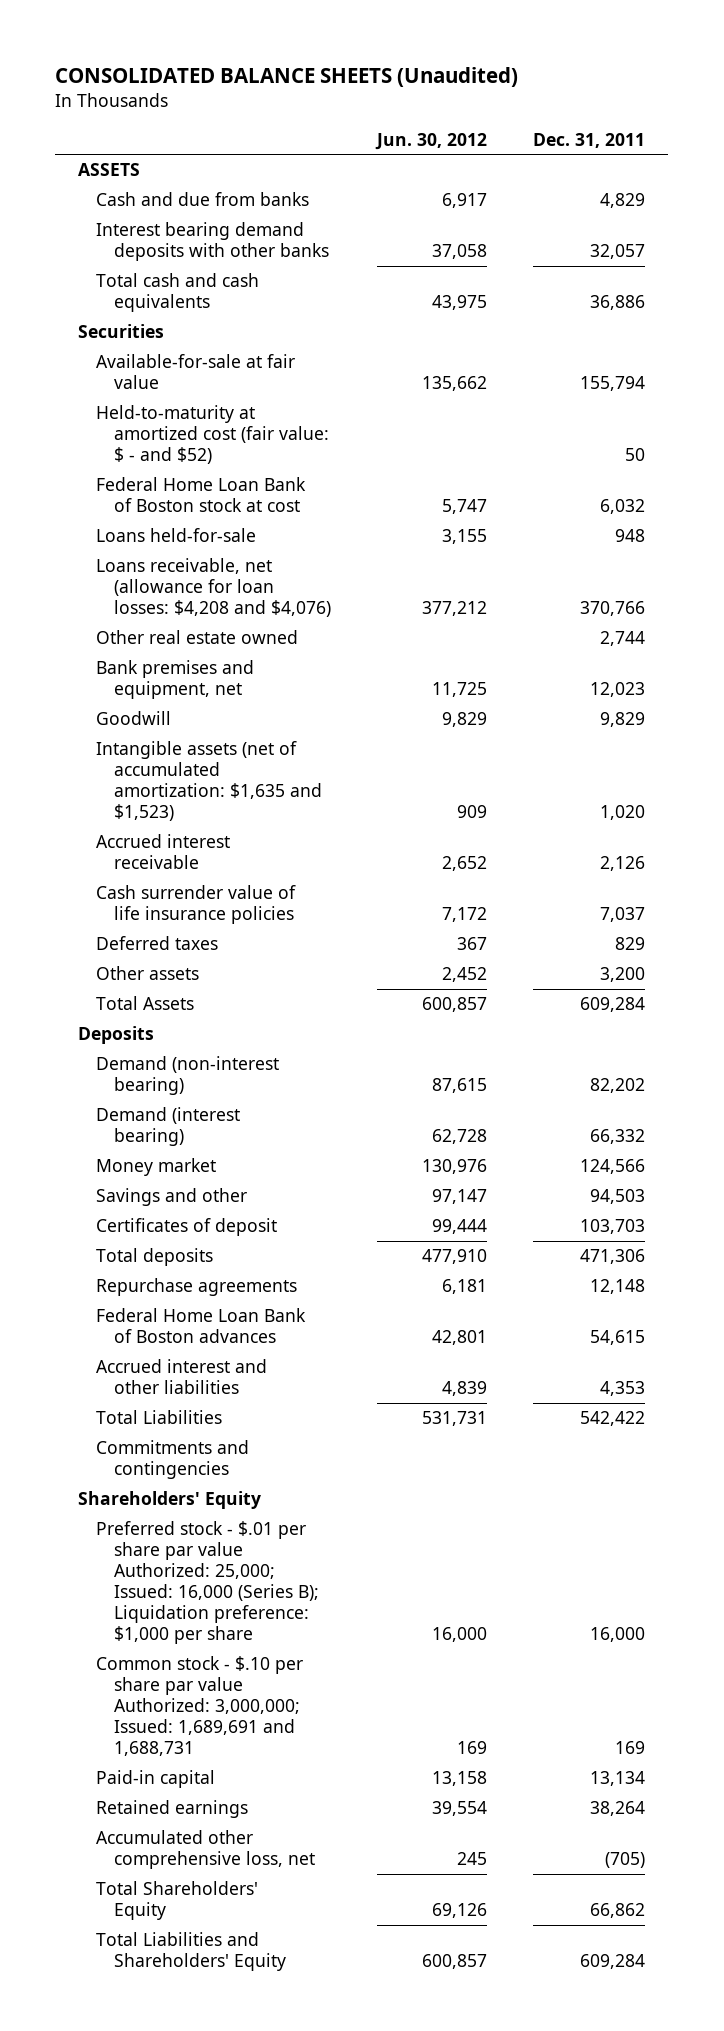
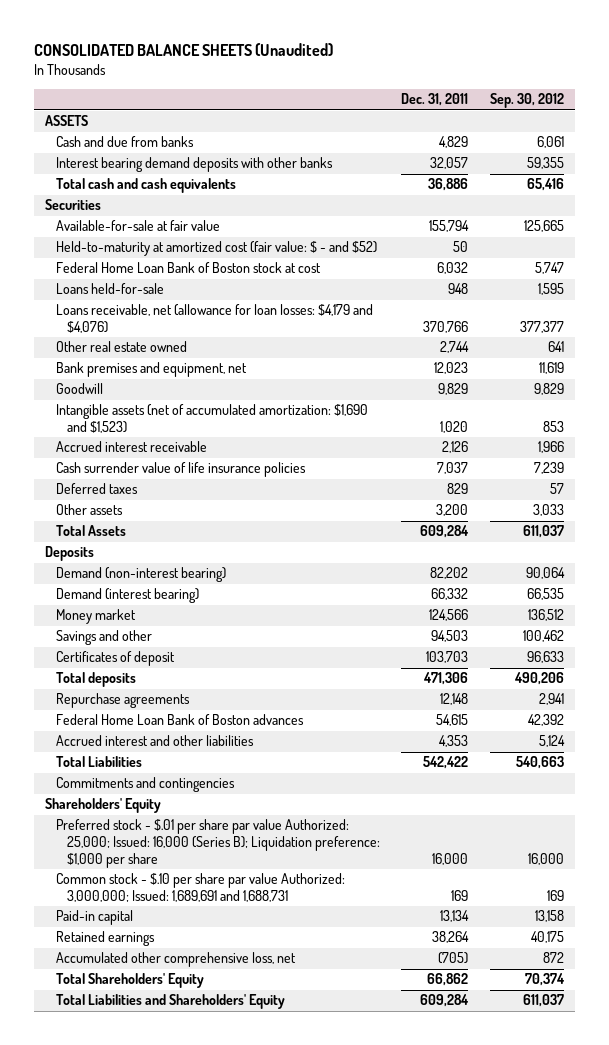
- | Jun. 30, 2012 | Dec. 31, 2011
+ | Dec. 31, 2011 | Sep. 30, 2012
- Loans receivable, net (allowance for loan losses: $4,208 and $4,076) | 377,212 | 370,766
+ Loans receivable, net (allowance for loan losses: $4,179 and $4,076) | 370,766 | 377,377
- Intangible assets (net of accumulated amortization: $1,635 and $1,523) | 909 | 1,020
+ Intangible assets (net of accumulated amortization: $1,690 and $1,523) | 1,020 | 853

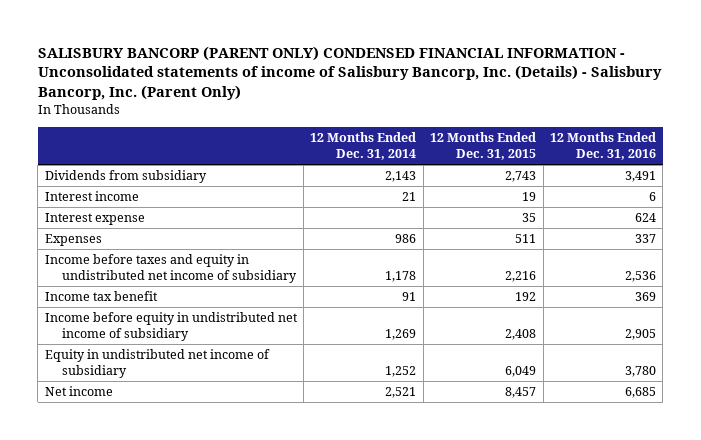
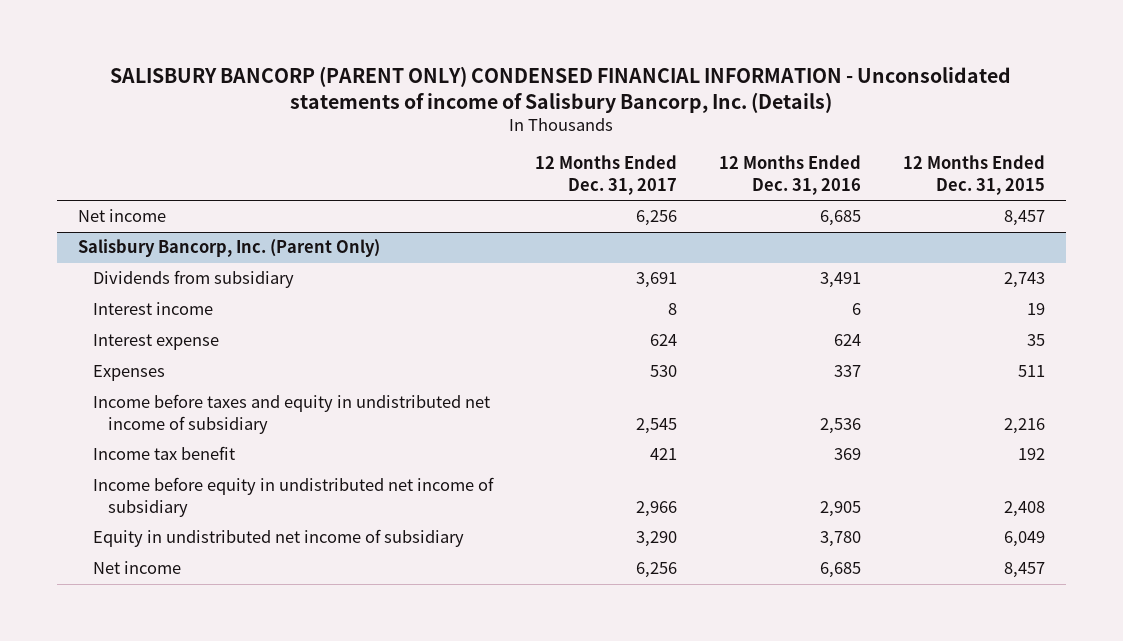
- SALISBURY BANCORP (PARENT ONLY) CONDENSED FINANCIAL INFORMATION - Unconsolidated statements of income of Salisbury Bancorp, Inc. (Details) - Salisbury Bancorp, Inc. (Parent Only)
+ SALISBURY BANCORP (PARENT ONLY) CONDENSED FINANCIAL INFORMATION - Unconsolidated statements of income of Salisbury Bancorp, Inc. (Details)
- | 12 Months Ended Dec. 31, 2014 | 12 Months Ended Dec. 31, 2015 | 12 Months Ended Dec. 31, 2016
+ | 12 Months Ended Dec. 31, 2017 | 12 Months Ended Dec. 31, 2016 | 12 Months Ended Dec. 31, 2015
+ Net income | 6,256 | 6,685 | 8,457
+ Salisbury Bancorp, Inc. (Parent Only)

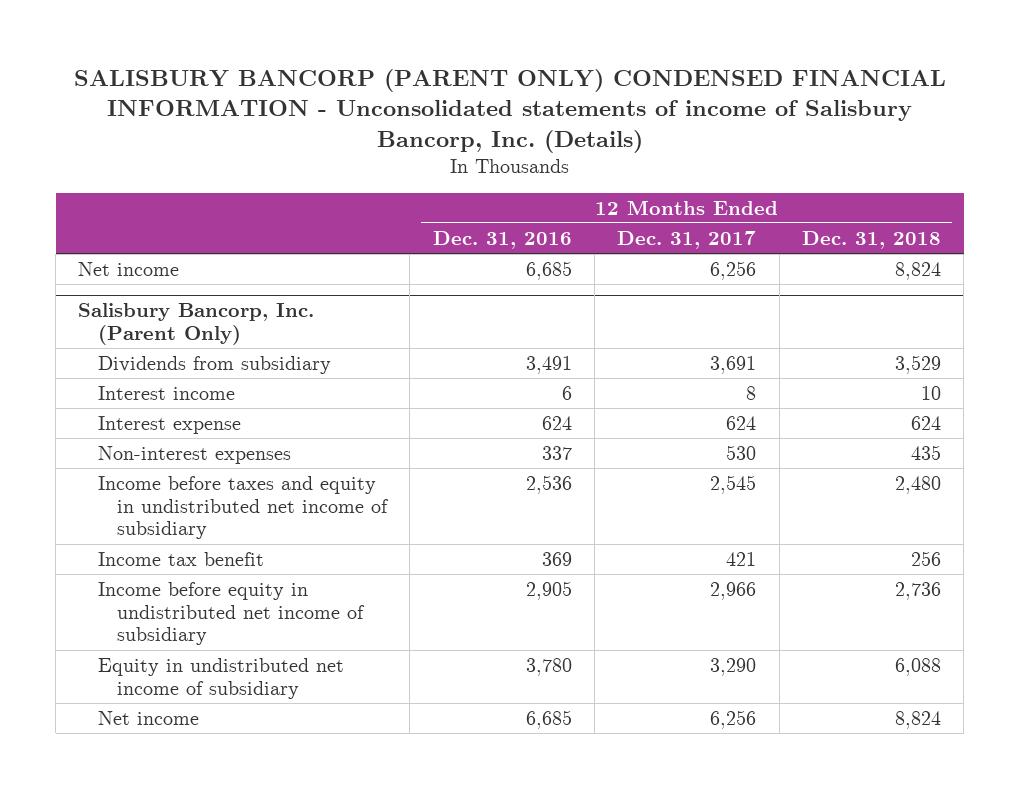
- | 12 Months Ended Dec. 31, 2017 | 12 Months Ended Dec. 31, 2016 | 12 Months Ended Dec. 31, 2015
+ | 12 Months Ended Dec. 31, 2016 | 12 Months Ended Dec. 31, 2017 | 12 Months Ended Dec. 31, 2018
@ Salisbury Bancorp, Inc. (Parent Only)
- Expenses | 530 | 337 | 511
+ Non-interest expenses | 337 | 530 | 435

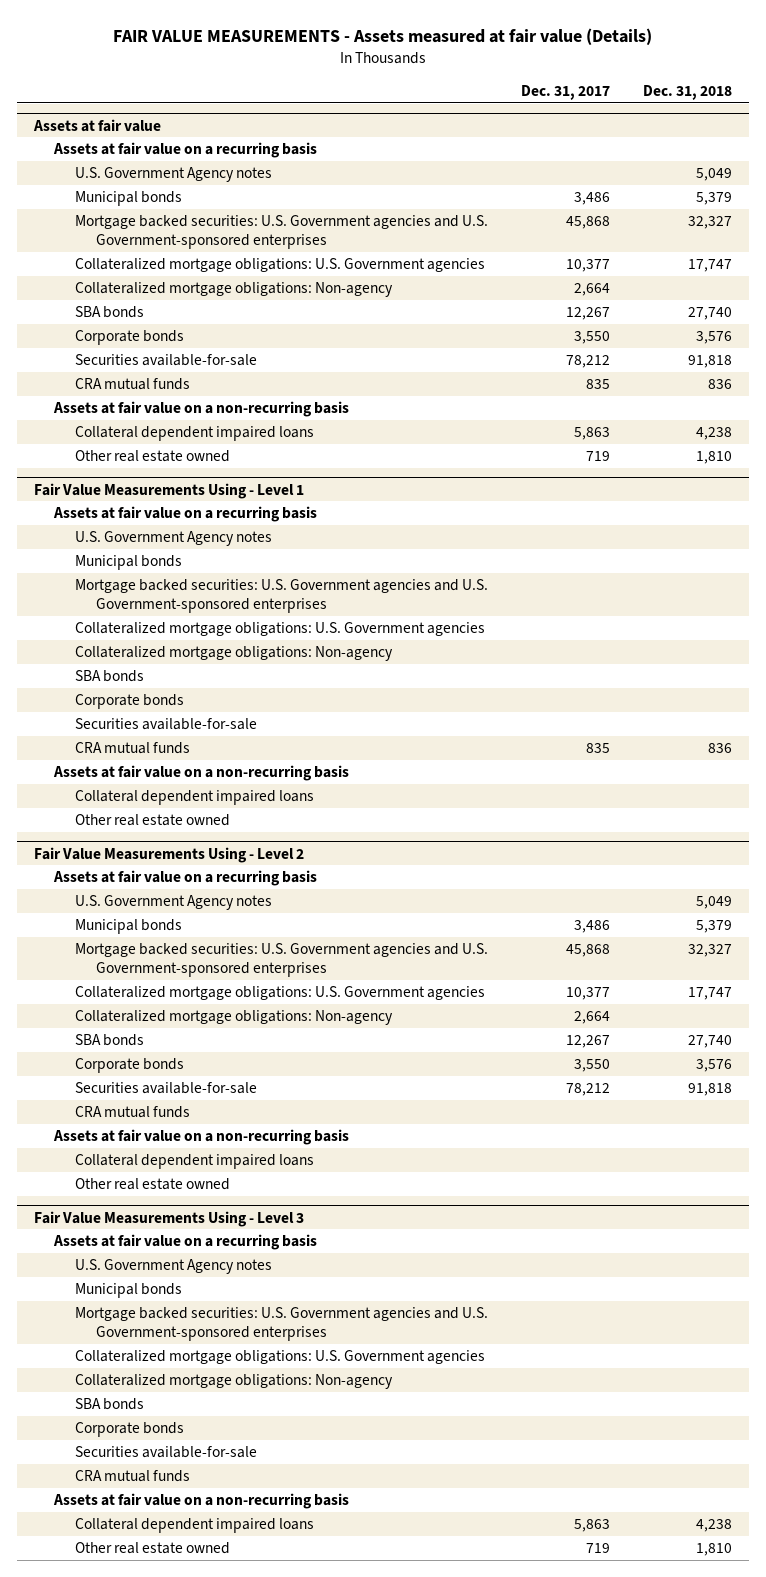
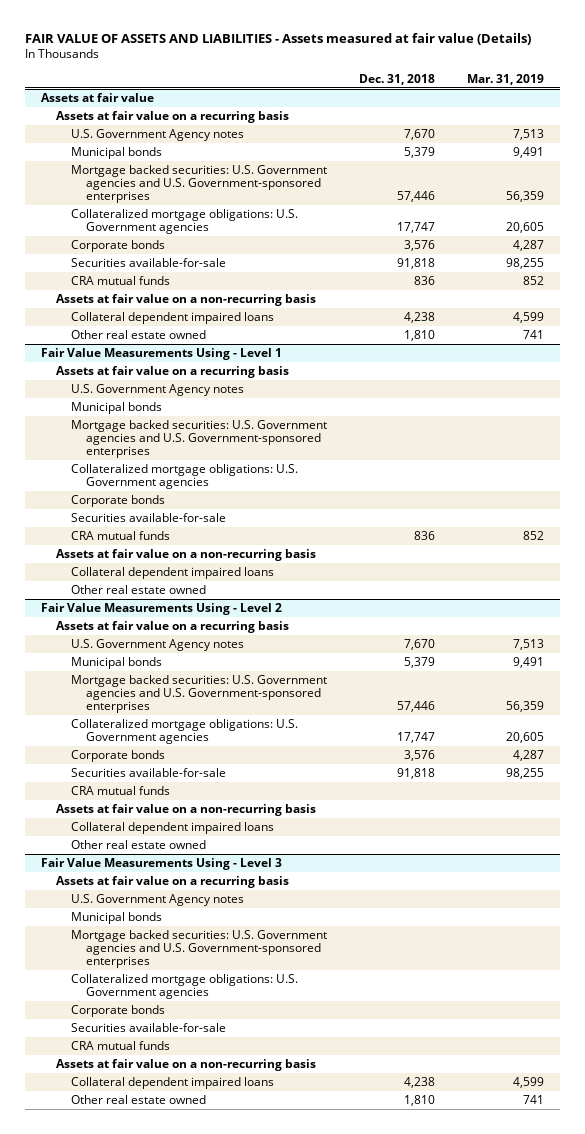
- FAIR VALUE MEASUREMENTS - Assets measured at fair value (Details)
+ FAIR VALUE OF ASSETS AND LIABILITIES - Assets measured at fair value (Details)
- | Dec. 31, 2017 | Dec. 31, 2018
+ | Dec. 31, 2018 | Mar. 31, 2019
@ Assets at fair value
- U.S. Government Agency notes | | 5,049
+ U.S. Government Agency notes | 7,670 | 7,513
- Mortgage backed securities: U.S. Government agencies and U.S. Government-sponsored enterprises | 45,868 | 32,327
+ Mortgage backed securities: U.S. Government agencies and U.S. Government-sponsored enterprises | 57,446 | 56,359
- Collateralized mortgage obligations: Non-agency | 2,664 |
- SBA bonds | 12,267 | 27,740
@ Fair Value Measurements Using - Level 1
- Collateralized mortgage obligations: Non-agency
- SBA bonds
@ Fair Value Measurements Using - Level 2
- U.S. Government Agency notes | | 5,049
+ U.S. Government Agency notes | 7,670 | 7,513
- Mortgage backed securities: U.S. Government agencies and U.S. Government-sponsored enterprises | 45,868 | 32,327
+ Mortgage backed securities: U.S. Government agencies and U.S. Government-sponsored enterprises | 57,446 | 56,359
- Collateralized mortgage obligations: Non-agency | 2,664 |
- SBA bonds | 12,267 | 27,740
@ Fair Value Measurements Using - Level 3
- Collateralized mortgage obligations: Non-agency
- SBA bonds

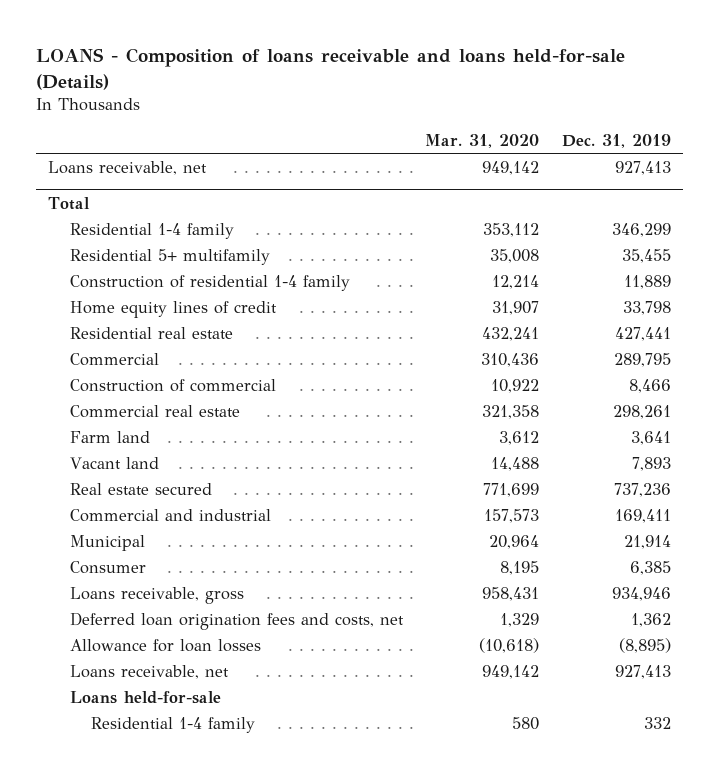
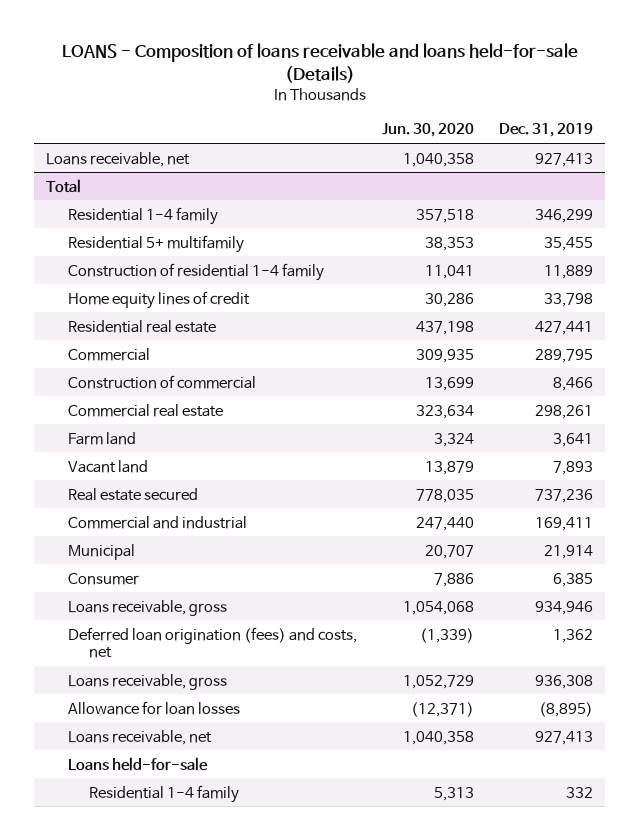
- | Mar. 31, 2020 | Dec. 31, 2019
+ | Jun. 30, 2020 | Dec. 31, 2019
@ Total
- Deferred loan origination fees and costs, net | 1,329 | 1,362
+ Deferred loan origination (fees) and costs, net | (1,339) | 1,362
+ Loans receivable, gross | 1,052,729 | 936,308

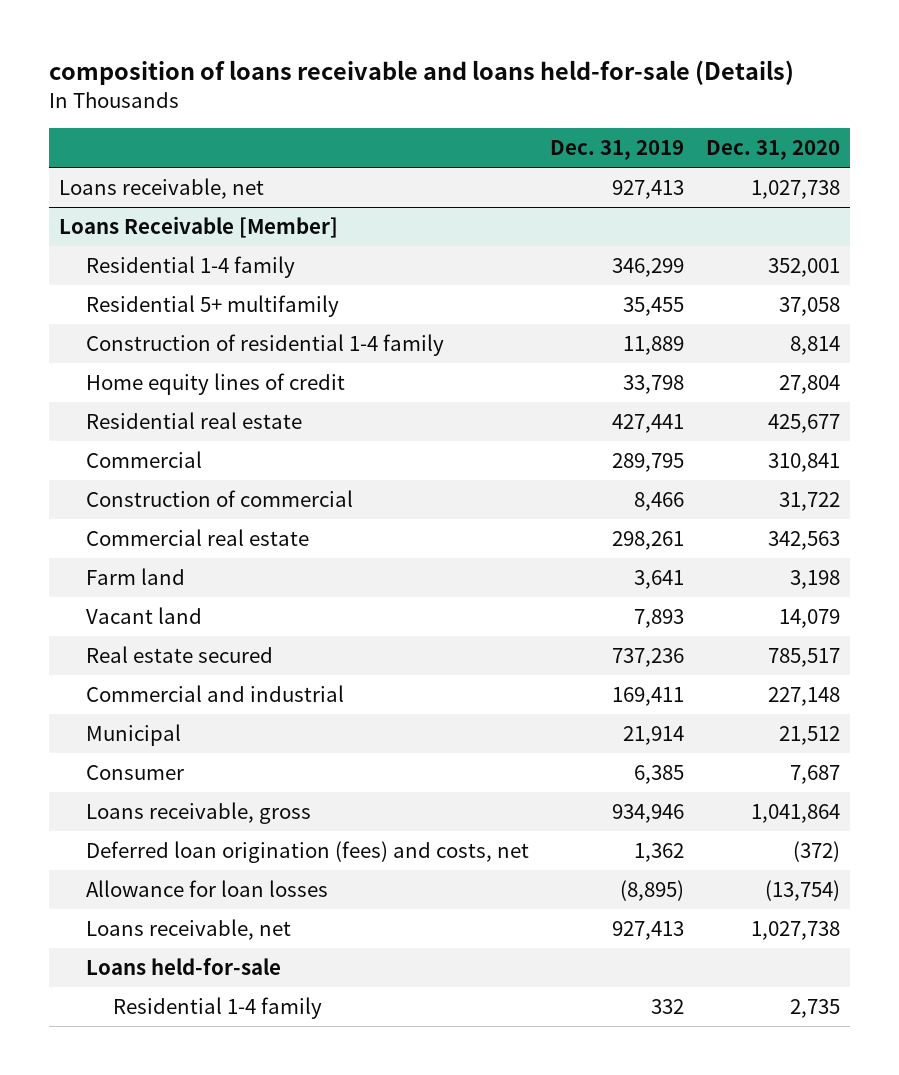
- LOANS - Composition of loans receivable and loans held-for-sale (Details)
+ composition of loans receivable and loans held-for-sale (Details)
- | Jun. 30, 2020 | Dec. 31, 2019
+ | Dec. 31, 2019 | Dec. 31, 2020
- Total
+ Loans Receivable [Member]
- Loans receivable, gross | 1,052,729 | 936,308

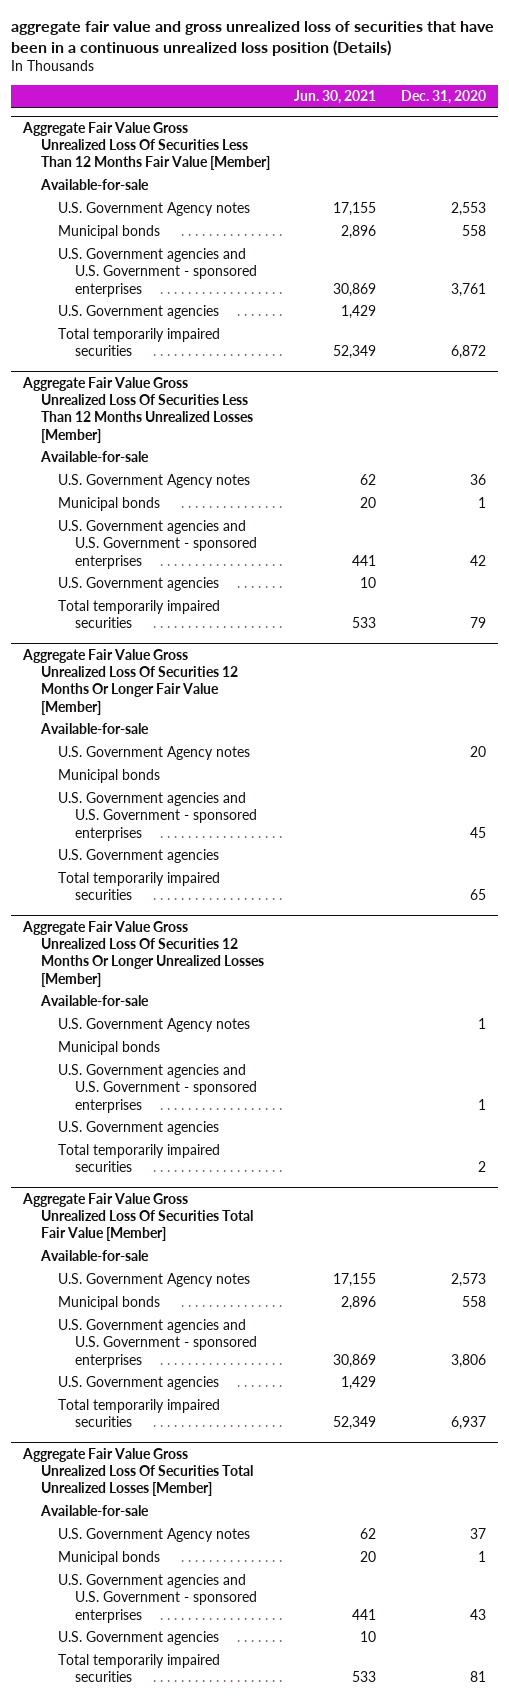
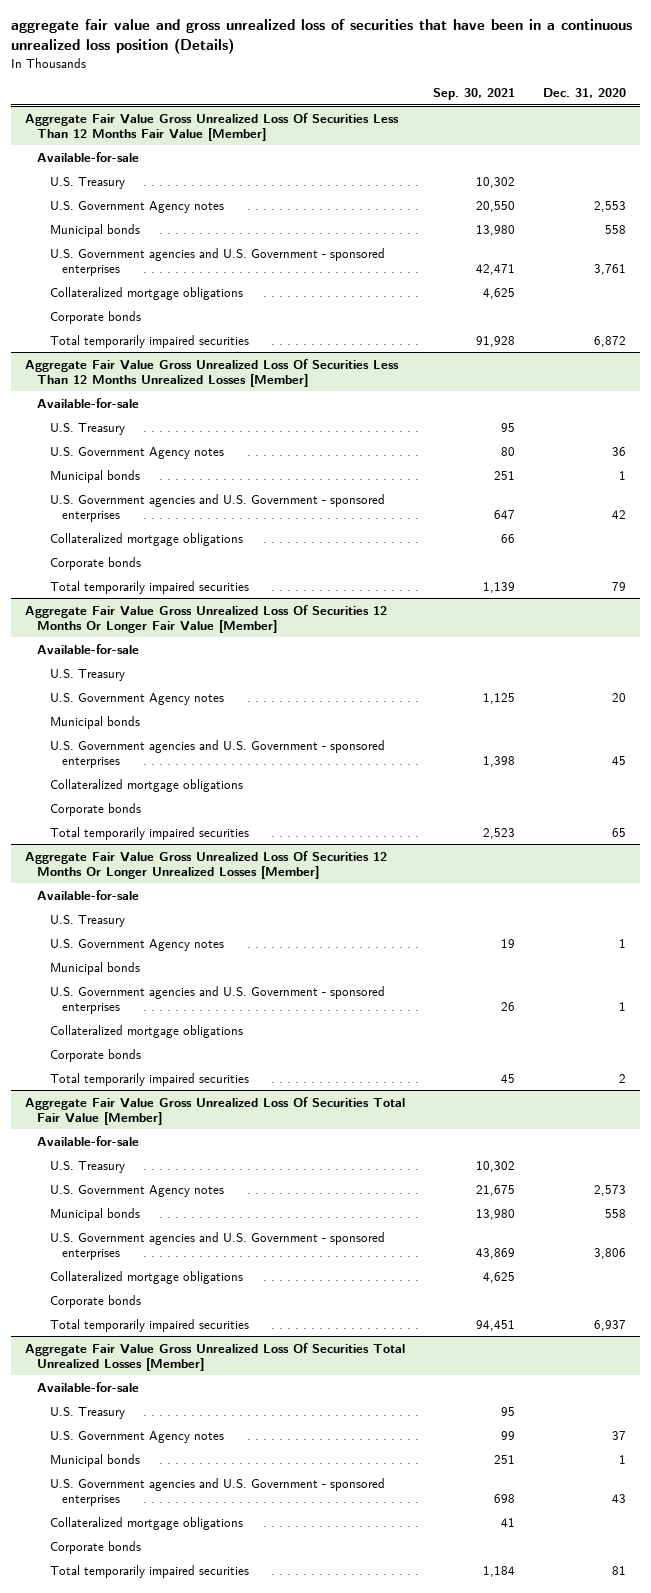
- | Jun. 30, 2021 | Dec. 31, 2020
+ | Sep. 30, 2021 | Dec. 31, 2020
@ Aggregate Fair Value Gross Unrealized Loss Of Securities Less Than 12 Months Fair Value [Member]
+ U.S. Treasury | 10,302 |
- U.S. Government agencies | 1,429 |
+ Collateralized mortgage obligations | 4,625 |
+ Corporate bonds
@ Aggregate Fair Value Gross Unrealized Loss Of Securities Less Than 12 Months Unrealized Losses [Member]
+ U.S. Treasury | 95 |
- U.S. Government agencies | 10 |
+ Collateralized mortgage obligations | 66 |
+ Corporate bonds
@ Aggregate Fair Value Gross Unrealized Loss Of Securities 12 Months Or Longer Fair Value [Member]
+ U.S. Treasury
- U.S. Government agencies
+ Collateralized mortgage obligations
+ Corporate bonds
@ Aggregate Fair Value Gross Unrealized Loss Of Securities 12 Months Or Longer Unrealized Losses [Member]
+ U.S. Treasury
- U.S. Government agencies
+ Collateralized mortgage obligations
+ Corporate bonds
@ Aggregate Fair Value Gross Unrealized Loss Of Securities Total Fair Value [Member]
+ U.S. Treasury | 10,302 |
- U.S. Government agencies | 1,429 |
+ Collateralized mortgage obligations | 4,625 |
+ Corporate bonds
@ Aggregate Fair Value Gross Unrealized Loss Of Securities Total Unrealized Losses [Member]
+ U.S. Treasury | 95 |
- U.S. Government agencies | 10 |
+ Collateralized mortgage obligations | 41 |
+ Corporate bonds

